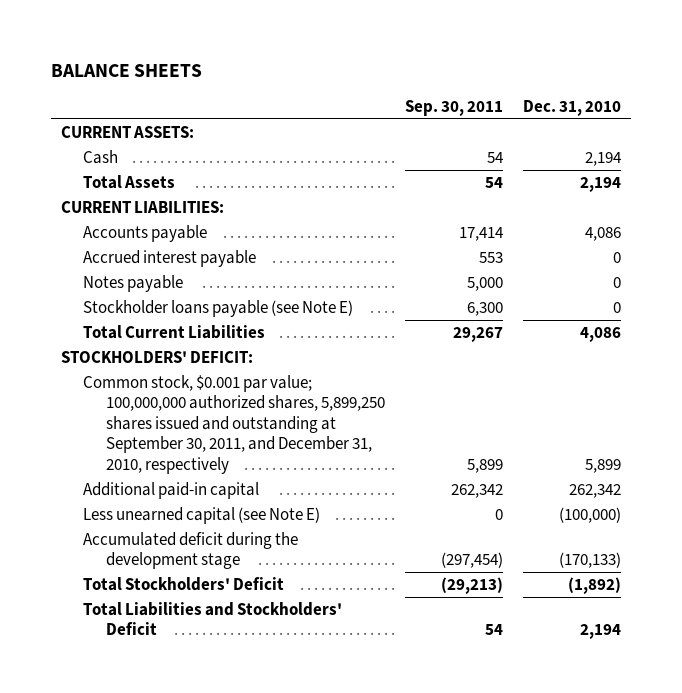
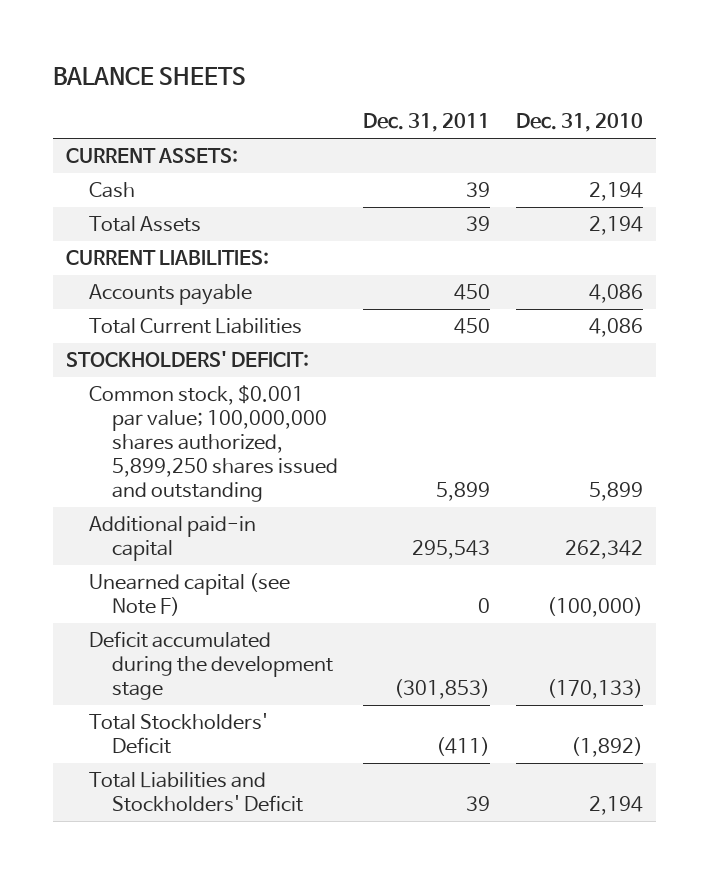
- | Sep. 30, 2011 | Dec. 31, 2010
+ | Dec. 31, 2011 | Dec. 31, 2010
- Accrued interest payable | 553 | 0
- Notes payable | 5,000 | 0
- Stockholder loans payable (see Note E) | 6,300 | 0
- Common stock, $0.001 par value; 100,000,000 authorized shares, 5,899,250 shares issued and outstanding at September 30, 2011, and December 31, 2010, respectively | 5,899 | 5,899
+ Common stock, $0.001 par value; 100,000,000 shares authorized, 5,899,250 shares issued and outstanding | 5,899 | 5,899
- Less unearned capital (see Note E) | 0 | (100,000)
- Accumulated deficit during the development stage | (297,454) | (170,133)
+ Unearned capital (see Note F) | 0 | (100,000)
+ Deficit accumulated during the development stage | (301,853) | (170,133)

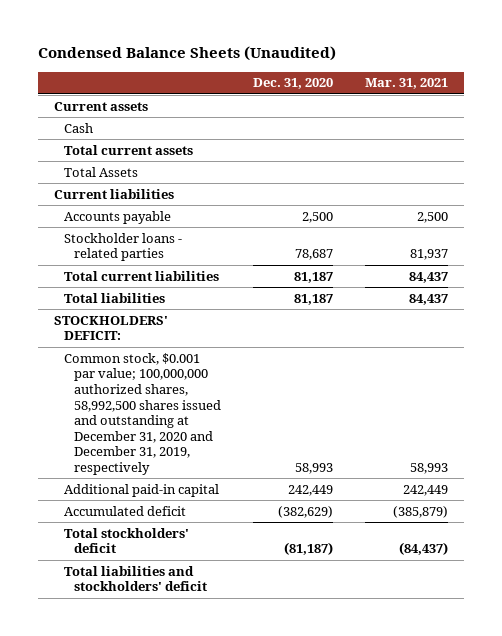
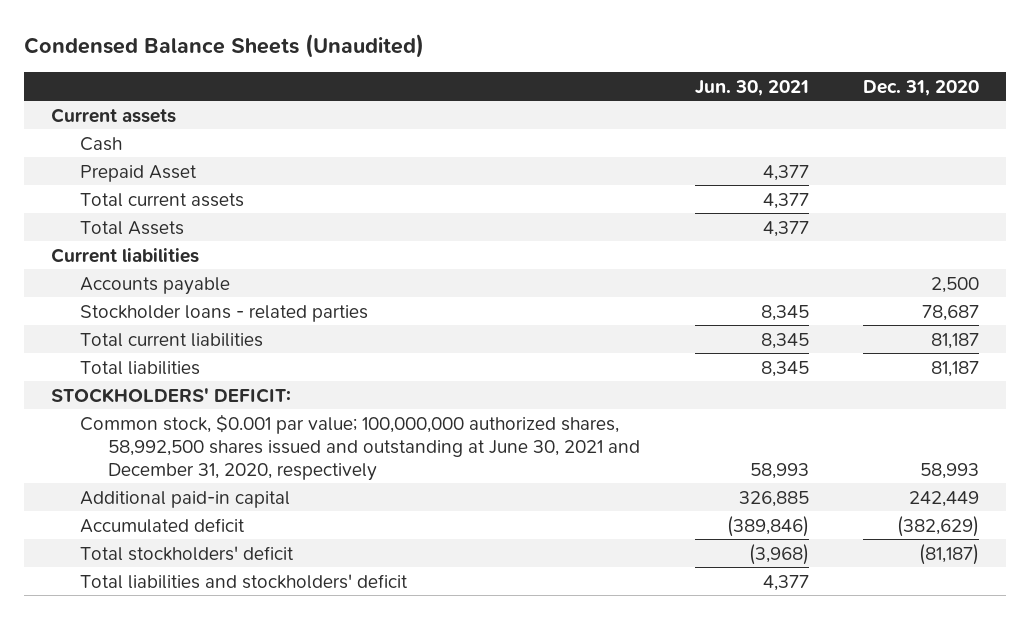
- | Dec. 31, 2020 | Mar. 31, 2021
+ | Jun. 30, 2021 | Dec. 31, 2020
+ Prepaid Asset | 4,377 |
- Common stock, $0.001 par value; 100,000,000 authorized shares, 58,992,500 shares issued and outstanding at December 31, 2020 and December 31, 2019, respectively | 58,993 | 58,993
+ Common stock, $0.001 par value; 100,000,000 authorized shares, 58,992,500 shares issued and outstanding at June 30, 2021 and December 31, 2020, respectively | 58,993 | 58,993

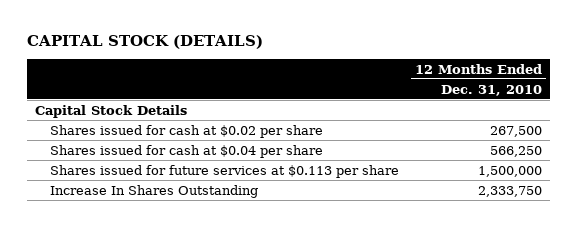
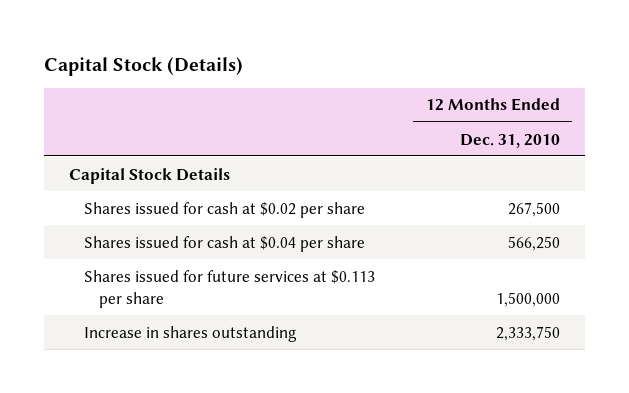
- CAPITAL STOCK (DETAILS)
+ Capital Stock (Details)
- Increase In Shares Outstanding | 2,333,750
+ Increase in shares outstanding | 2,333,750

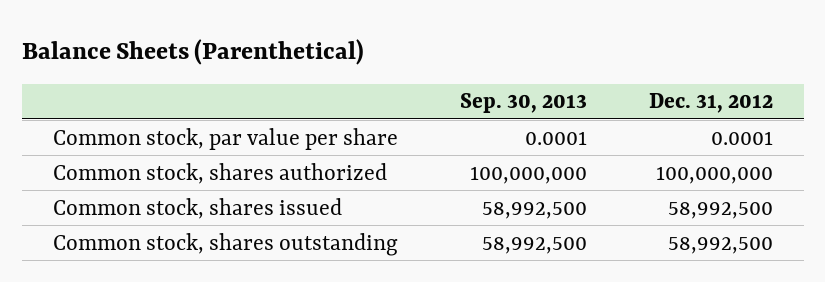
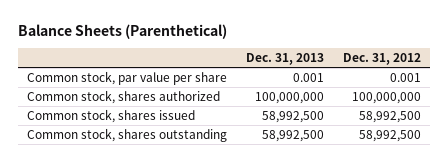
- | Sep. 30, 2013 | Dec. 31, 2012
+ | Dec. 31, 2013 | Dec. 31, 2012
- Common stock, par value per share | 0.0001 | 0.0001
+ Common stock, par value per share | 0.001 | 0.001

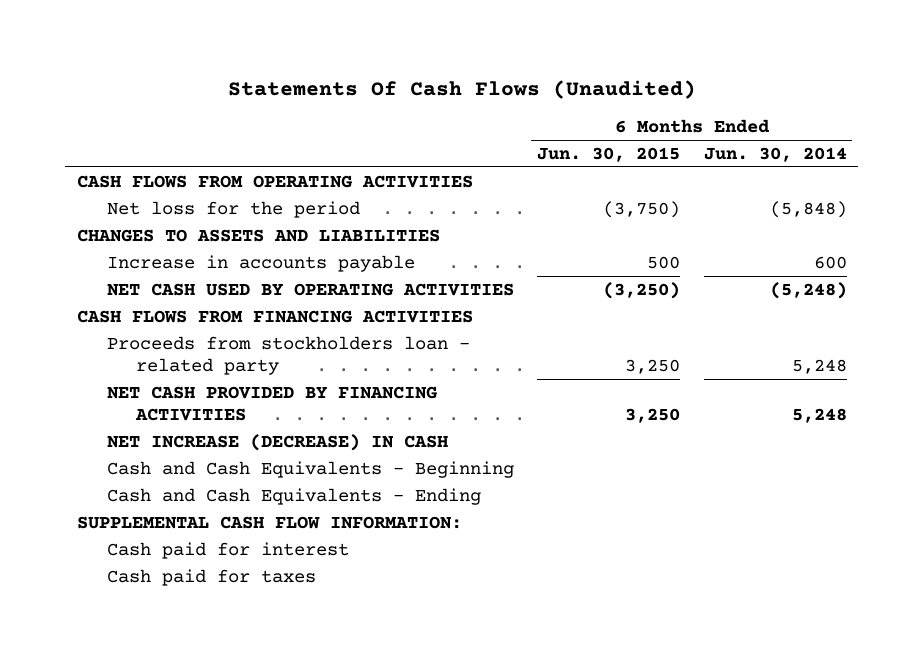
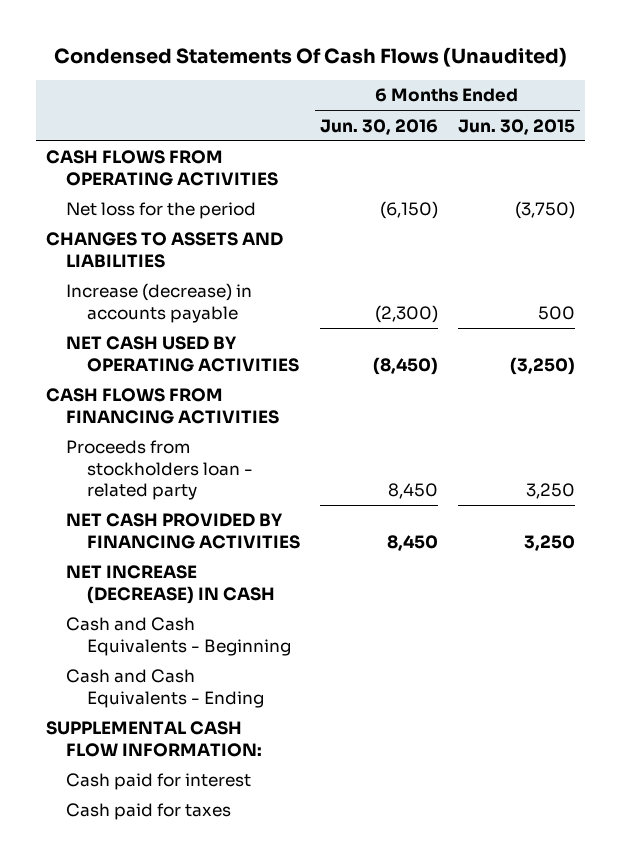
- Statements Of Cash Flows (Unaudited)
+ Condensed Statements Of Cash Flows (Unaudited)
- | 6 Months Ended Jun. 30, 2015 | 6 Months Ended Jun. 30, 2014
+ | 6 Months Ended Jun. 30, 2016 | 6 Months Ended Jun. 30, 2015
- Increase in accounts payable | 500 | 600
+ Increase (decrease) in accounts payable | (2,300) | 500

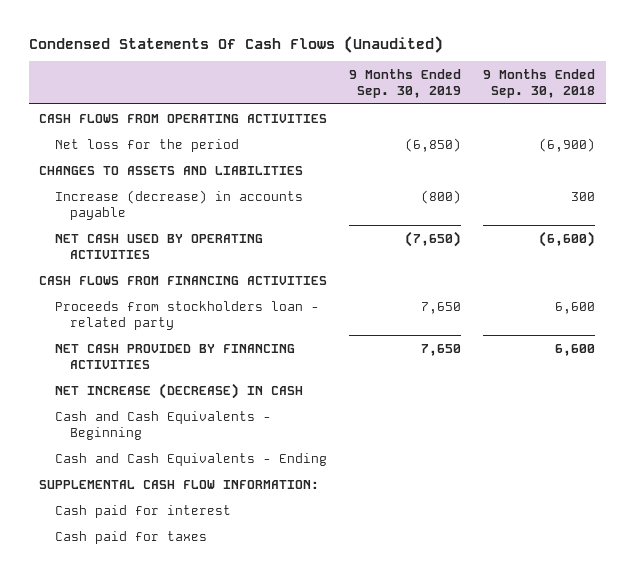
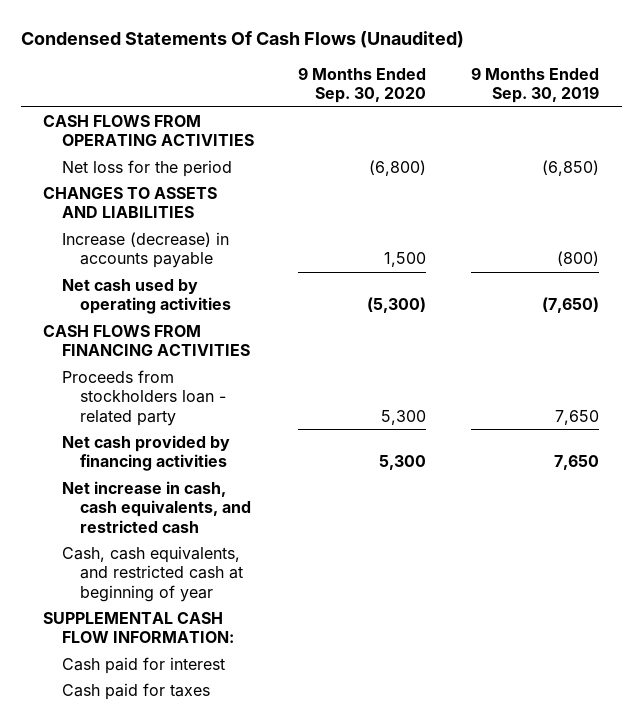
- | 9 Months Ended Sep. 30, 2019 | 9 Months Ended Sep. 30, 2018
+ | 9 Months Ended Sep. 30, 2020 | 9 Months Ended Sep. 30, 2019
- NET CASH USED BY OPERATING ACTIVITIES | (7,650) | (6,600)
+ Net cash used by operating activities | (5,300) | (7,650)
- NET CASH PROVIDED BY FINANCING ACTIVITIES | 7,650 | 6,600
- NET INCREASE (DECREASE) IN CASH
- Cash and Cash Equivalents - Beginning
- Cash and Cash Equivalents - Ending
+ Net cash provided by financing activities | 5,300 | 7,650
+ Net increase in cash, cash equivalents, and restricted cash
+ Cash, cash equivalents, and restricted cash at beginning of year

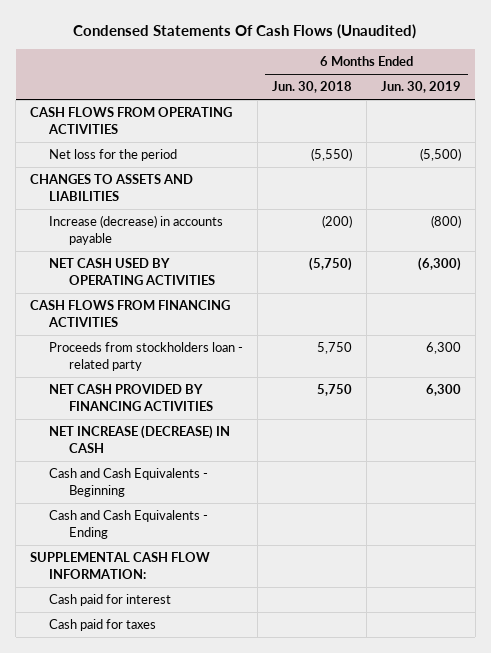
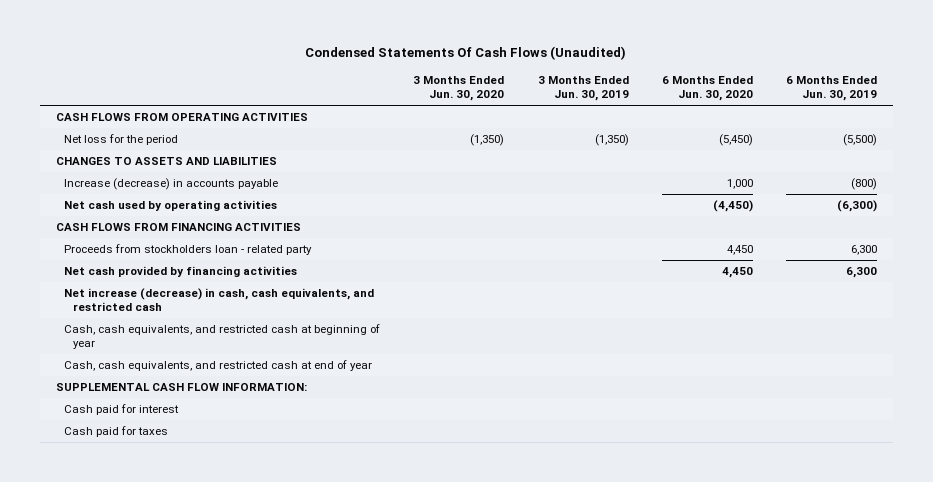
- | 6 Months Ended Jun. 30, 2018 | 6 Months Ended Jun. 30, 2019
+ | 3 Months Ended Jun. 30, 2020 | 3 Months Ended Jun. 30, 2019 | 6 Months Ended Jun. 30, 2020 | 6 Months Ended Jun. 30, 2019
- NET CASH USED BY OPERATING ACTIVITIES | (5,750) | (6,300)
+ Net cash used by operating activities | | | (4,450) | (6,300)
- NET CASH PROVIDED BY FINANCING ACTIVITIES | 5,750 | 6,300
- NET INCREASE (DECREASE) IN CASH
- Cash and Cash Equivalents - Beginning
- Cash and Cash Equivalents - Ending
+ Net cash provided by financing activities | | | 4,450 | 6,300
+ Net increase (decrease) in cash, cash equivalents, and restricted cash
+ Cash, cash equivalents, and restricted cash at beginning of year
+ Cash, cash equivalents, and restricted cash at end of year

